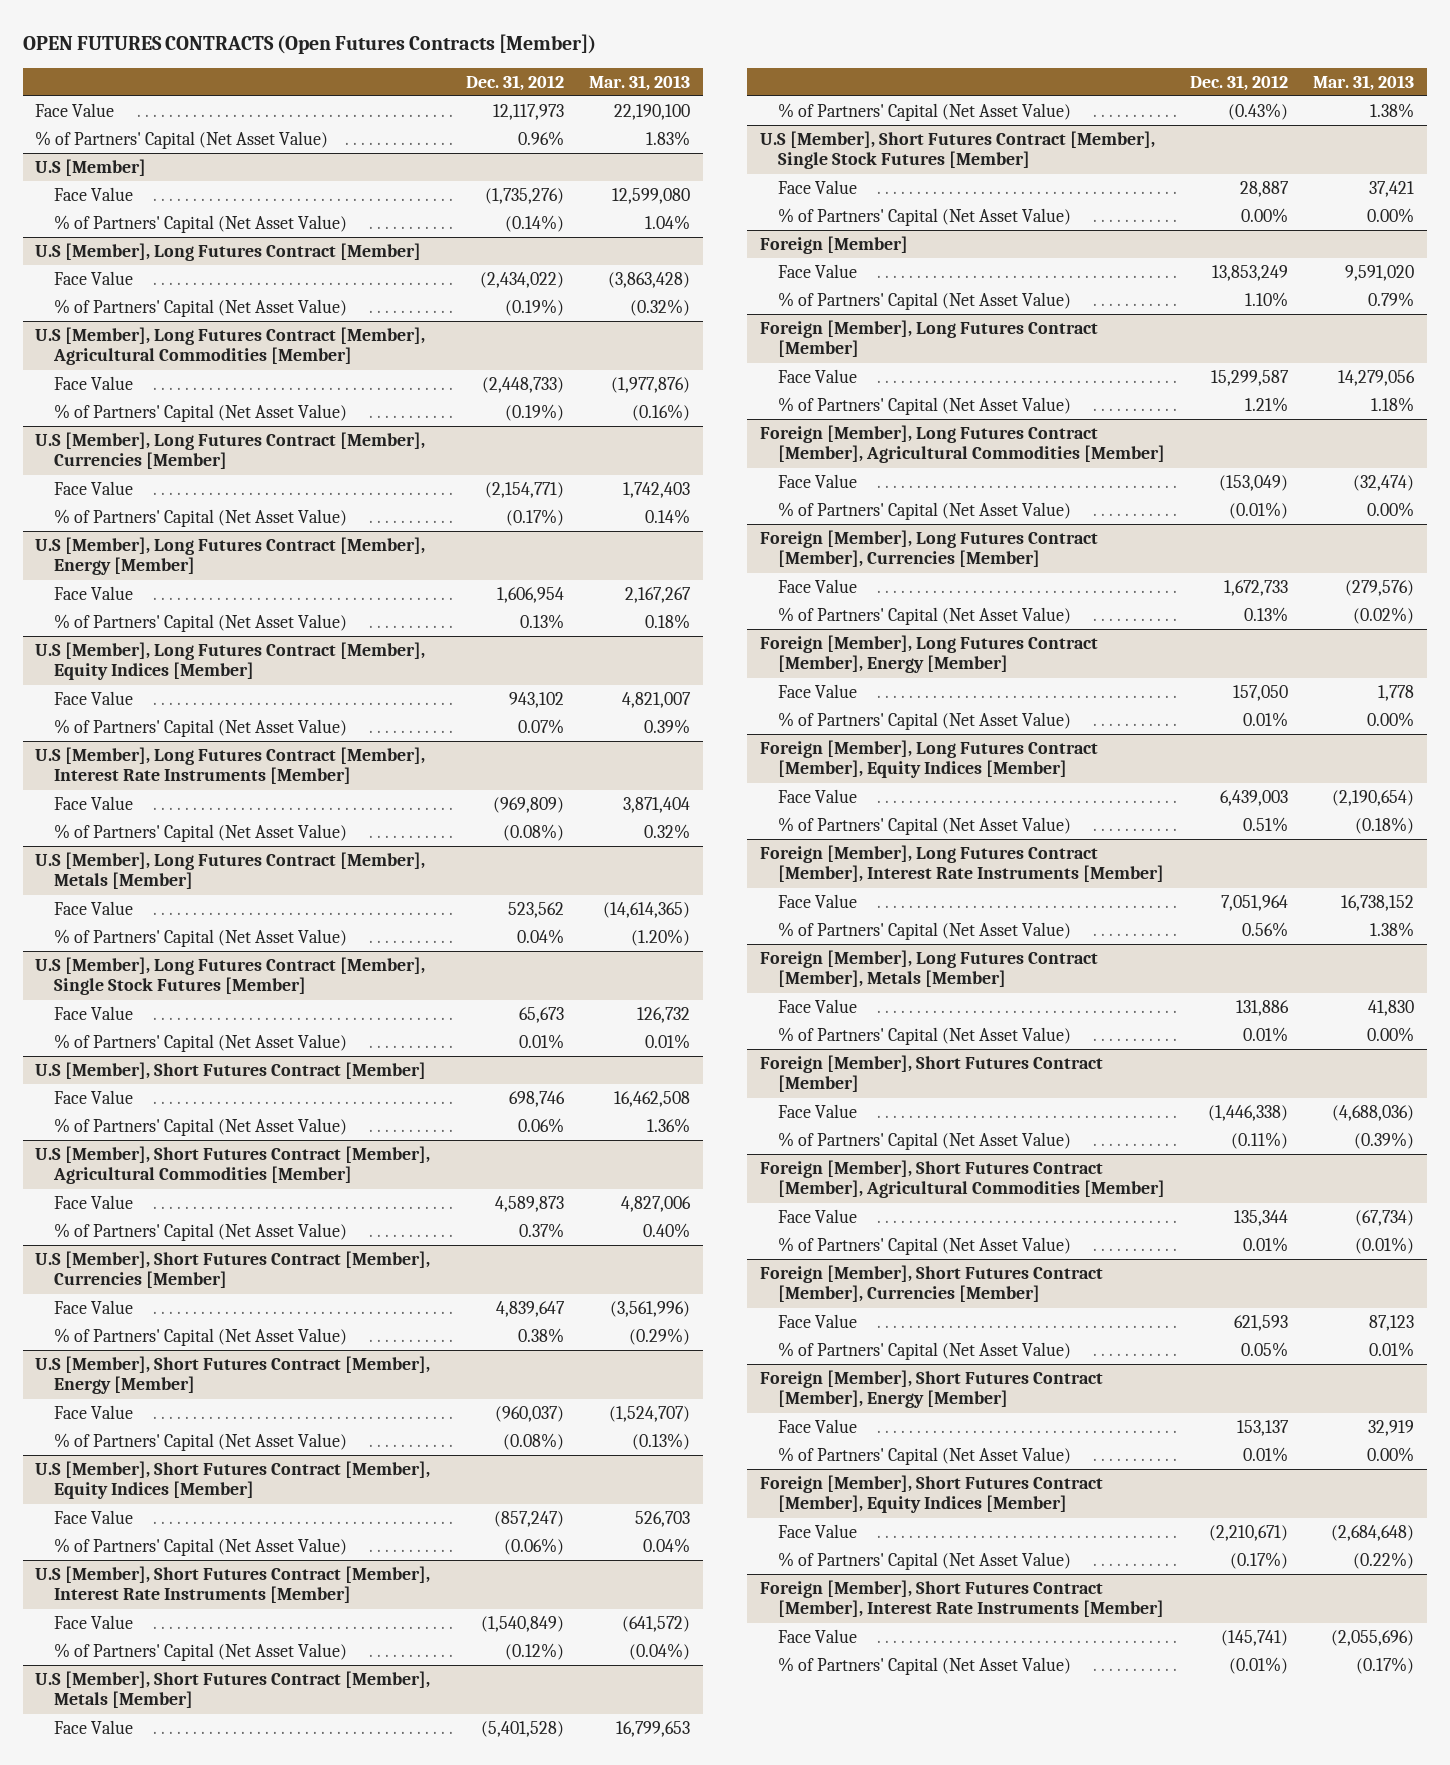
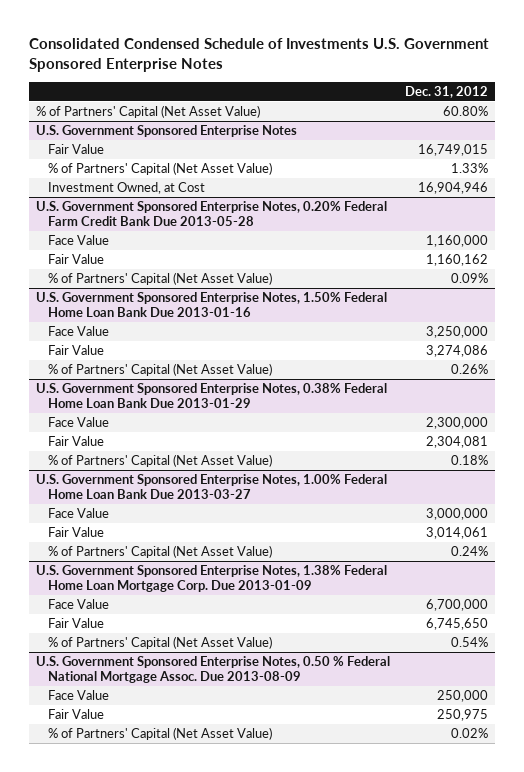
- OPEN FUTURES CONTRACTS (Open Futures Contracts [Member])
+ Consolidated Condensed Schedule of Investments U.S. Government Sponsored Enterprise Notes
- | Dec. 31, 2012 | Mar. 31, 2013
+ | Dec. 31, 2012
- Face Value | 12,117,973 | 22,190,100
- % of Partners' Capital (Net Asset Value) | 0.96% | 1.83%
- U.S [Member]
- Face Value | (1,735,276) | 12,599,080
- % of Partners' Capital (Net Asset Value) | (0.14%) | 1.04%
- U.S [Member], Long Futures Contract [Member]
- Face Value | (2,434,022) | (3,863,428)
- % of Partners' Capital (Net Asset Value) | (0.19%) | (0.32%)
- U.S [Member], Long Futures Contract [Member], Agricultural Commodities [Member]
- Face Value | (2,448,733) | (1,977,876)
- % of Partners' Capital (Net Asset Value) | (0.19%) | (0.16%)
- U.S [Member], Long Futures Contract [Member], Currencies [Member]
- Face Value | (2,154,771) | 1,742,403
- % of Partners' Capital (Net Asset Value) | (0.17%) | 0.14%
- U.S [Member], Long Futures Contract [Member], Energy [Member]
- Face Value | 1,606,954 | 2,167,267
- % of Partners' Capital (Net Asset Value) | 0.13% | 0.18%
- U.S [Member], Long Futures Contract [Member], Equity Indices [Member]
- Face Value | 943,102 | 4,821,007
- % of Partners' Capital (Net Asset Value) | 0.07% | 0.39%
- U.S [Member], Long Futures Contract [Member], Interest Rate Instruments [Member]
- Face Value | (969,809) | 3,871,404
- % of Partners' Capital (Net Asset Value) | (0.08%) | 0.32%
- U.S [Member], Long Futures Contract [Member], Metals [Member]
- Face Value | 523,562 | (14,614,365)
- % of Partners' Capital (Net Asset Value) | 0.04% | (1.20%)
- U.S [Member], Long Futures Contract [Member], Single Stock Futures [Member]
- Face Value | 65,673 | 126,732
- % of Partners' Capital (Net Asset Value) | 0.01% | 0.01%
- U.S [Member], Short Futures Contract [Member]
- Face Value | 698,746 | 16,462,508
- % of Partners' Capital (Net Asset Value) | 0.06% | 1.36%
- U.S [Member], Short Futures Contract [Member], Agricultural Commodities [Member]
- Face Value | 4,589,873 | 4,827,006
- % of Partners' Capital (Net Asset Value) | 0.37% | 0.40%
- U.S [Member], Short Futures Contract [Member], Currencies [Member]
- Face Value | 4,839,647 | (3,561,996)
- % of Partners' Capital (Net Asset Value) | 0.38% | (0.29%)
- U.S [Member], Short Futures Contract [Member], Energy [Member]
- Face Value | (960,037) | (1,524,707)
- % of Partners' Capital (Net Asset Value) | (0.08%) | (0.13%)
- U.S [Member], Short Futures Contract [Member], Equity Indices [Member]
- Face Value | (857,247) | 526,703
- % of Partners' Capital (Net Asset Value) | (0.06%) | 0.04%
- U.S [Member], Short Futures Contract [Member], Interest Rate Instruments [Member]
- Face Value | (1,540,849) | (641,572)
- % of Partners' Capital (Net Asset Value) | (0.12%) | (0.04%)
- U.S [Member], Short Futures Contract [Member], Metals [Member]
- Face Value | (5,401,528) | 16,799,653
- % of Partners' Capital (Net Asset Value) | (0.43%) | 1.38%
- U.S [Member], Short Futures Contract [Member], Single Stock Futures [Member]
- Face Value | 28,887 | 37,421
- % of Partners' Capital (Net Asset Value) | 0.00% | 0.00%
- Foreign [Member]
- Face Value | 13,853,249 | 9,591,020
- % of Partners' Capital (Net Asset Value) | 1.10% | 0.79%
- Foreign [Member], Long Futures Contract [Member]
- Face Value | 15,299,587 | 14,279,056
- % of Partners' Capital (Net Asset Value) | 1.21% | 1.18%
- Foreign [Member], Long Futures Contract [Member], Agricultural Commodities [Member]
- Face Value | (153,049) | (32,474)
- % of Partners' Capital (Net Asset Value) | (0.01%) | 0.00%
- Foreign [Member], Long Futures Contract [Member], Currencies [Member]
- Face Value | 1,672,733 | (279,576)
- % of Partners' Capital (Net Asset Value) | 0.13% | (0.02%)
- Foreign [Member], Long Futures Contract [Member], Energy [Member]
- Face Value | 157,050 | 1,778
- % of Partners' Capital (Net Asset Value) | 0.01% | 0.00%
- Foreign [Member], Long Futures Contract [Member], Equity Indices [Member]
- Face Value | 6,439,003 | (2,190,654)
- % of Partners' Capital (Net Asset Value) | 0.51% | (0.18%)
- Foreign [Member], Long Futures Contract [Member], Interest Rate Instruments [Member]
- Face Value | 7,051,964 | 16,738,152
- % of Partners' Capital (Net Asset Value) | 0.56% | 1.38%
- Foreign [Member], Long Futures Contract [Member], Metals [Member]
- Face Value | 131,886 | 41,830
- % of Partners' Capital (Net Asset Value) | 0.01% | 0.00%
- Foreign [Member], Short Futures Contract [Member]
- Face Value | (1,446,338) | (4,688,036)
- % of Partners' Capital (Net Asset Value) | (0.11%) | (0.39%)
- Foreign [Member], Short Futures Contract [Member], Agricultural Commodities [Member]
- Face Value | 135,344 | (67,734)
- % of Partners' Capital (Net Asset Value) | 0.01% | (0.01%)
- Foreign [Member], Short Futures Contract [Member], Currencies [Member]
- Face Value | 621,593 | 87,123
- % of Partners' Capital (Net Asset Value) | 0.05% | 0.01%
- Foreign [Member], Short Futures Contract [Member], Energy [Member]
- Face Value | 153,137 | 32,919
- % of Partners' Capital (Net Asset Value) | 0.01% | 0.00%
- Foreign [Member], Short Futures Contract [Member], Equity Indices [Member]
- Face Value | (2,210,671) | (2,684,648)
- % of Partners' Capital (Net Asset Value) | (0.17%) | (0.22%)
- Foreign [Member], Short Futures Contract [Member], Interest Rate Instruments [Member]
- Face Value | (145,741) | (2,055,696)
- % of Partners' Capital (Net Asset Value) | (0.01%) | (0.17%)
+ % of Partners' Capital (Net Asset Value) | 60.80%
+ U.S. Government Sponsored Enterprise Notes
+ Fair Value | 16,749,015
+ % of Partners' Capital (Net Asset Value) | 1.33%
+ Investment Owned, at Cost | 16,904,946
+ U.S. Government Sponsored Enterprise Notes, 0.20% Federal Farm Credit Bank Due 2013-05-28
+ Face Value | 1,160,000
+ Fair Value | 1,160,162
+ % of Partners' Capital (Net Asset Value) | 0.09%
+ U.S. Government Sponsored Enterprise Notes, 1.50% Federal Home Loan Bank Due 2013-01-16
+ Face Value | 3,250,000
+ Fair Value | 3,274,086
+ % of Partners' Capital (Net Asset Value) | 0.26%
+ U.S. Government Sponsored Enterprise Notes, 0.38% Federal Home Loan Bank Due 2013-01-29
+ Face Value | 2,300,000
+ Fair Value | 2,304,081
+ % of Partners' Capital (Net Asset Value) | 0.18%
+ U.S. Government Sponsored Enterprise Notes, 1.00% Federal Home Loan Bank Due 2013-03-27
+ Face Value | 3,000,000
+ Fair Value | 3,014,061
+ % of Partners' Capital (Net Asset Value) | 0.24%
+ U.S. Government Sponsored Enterprise Notes, 1.38% Federal Home Loan Mortgage Corp. Due 2013-01-09
+ Face Value | 6,700,000
+ Fair Value | 6,745,650
+ % of Partners' Capital (Net Asset Value) | 0.54%
+ U.S. Government Sponsored Enterprise Notes, 0.50 % Federal National Mortgage Assoc. Due 2013-08-09
+ Face Value | 250,000
+ Fair Value | 250,975
+ % of Partners' Capital (Net Asset Value) | 0.02%

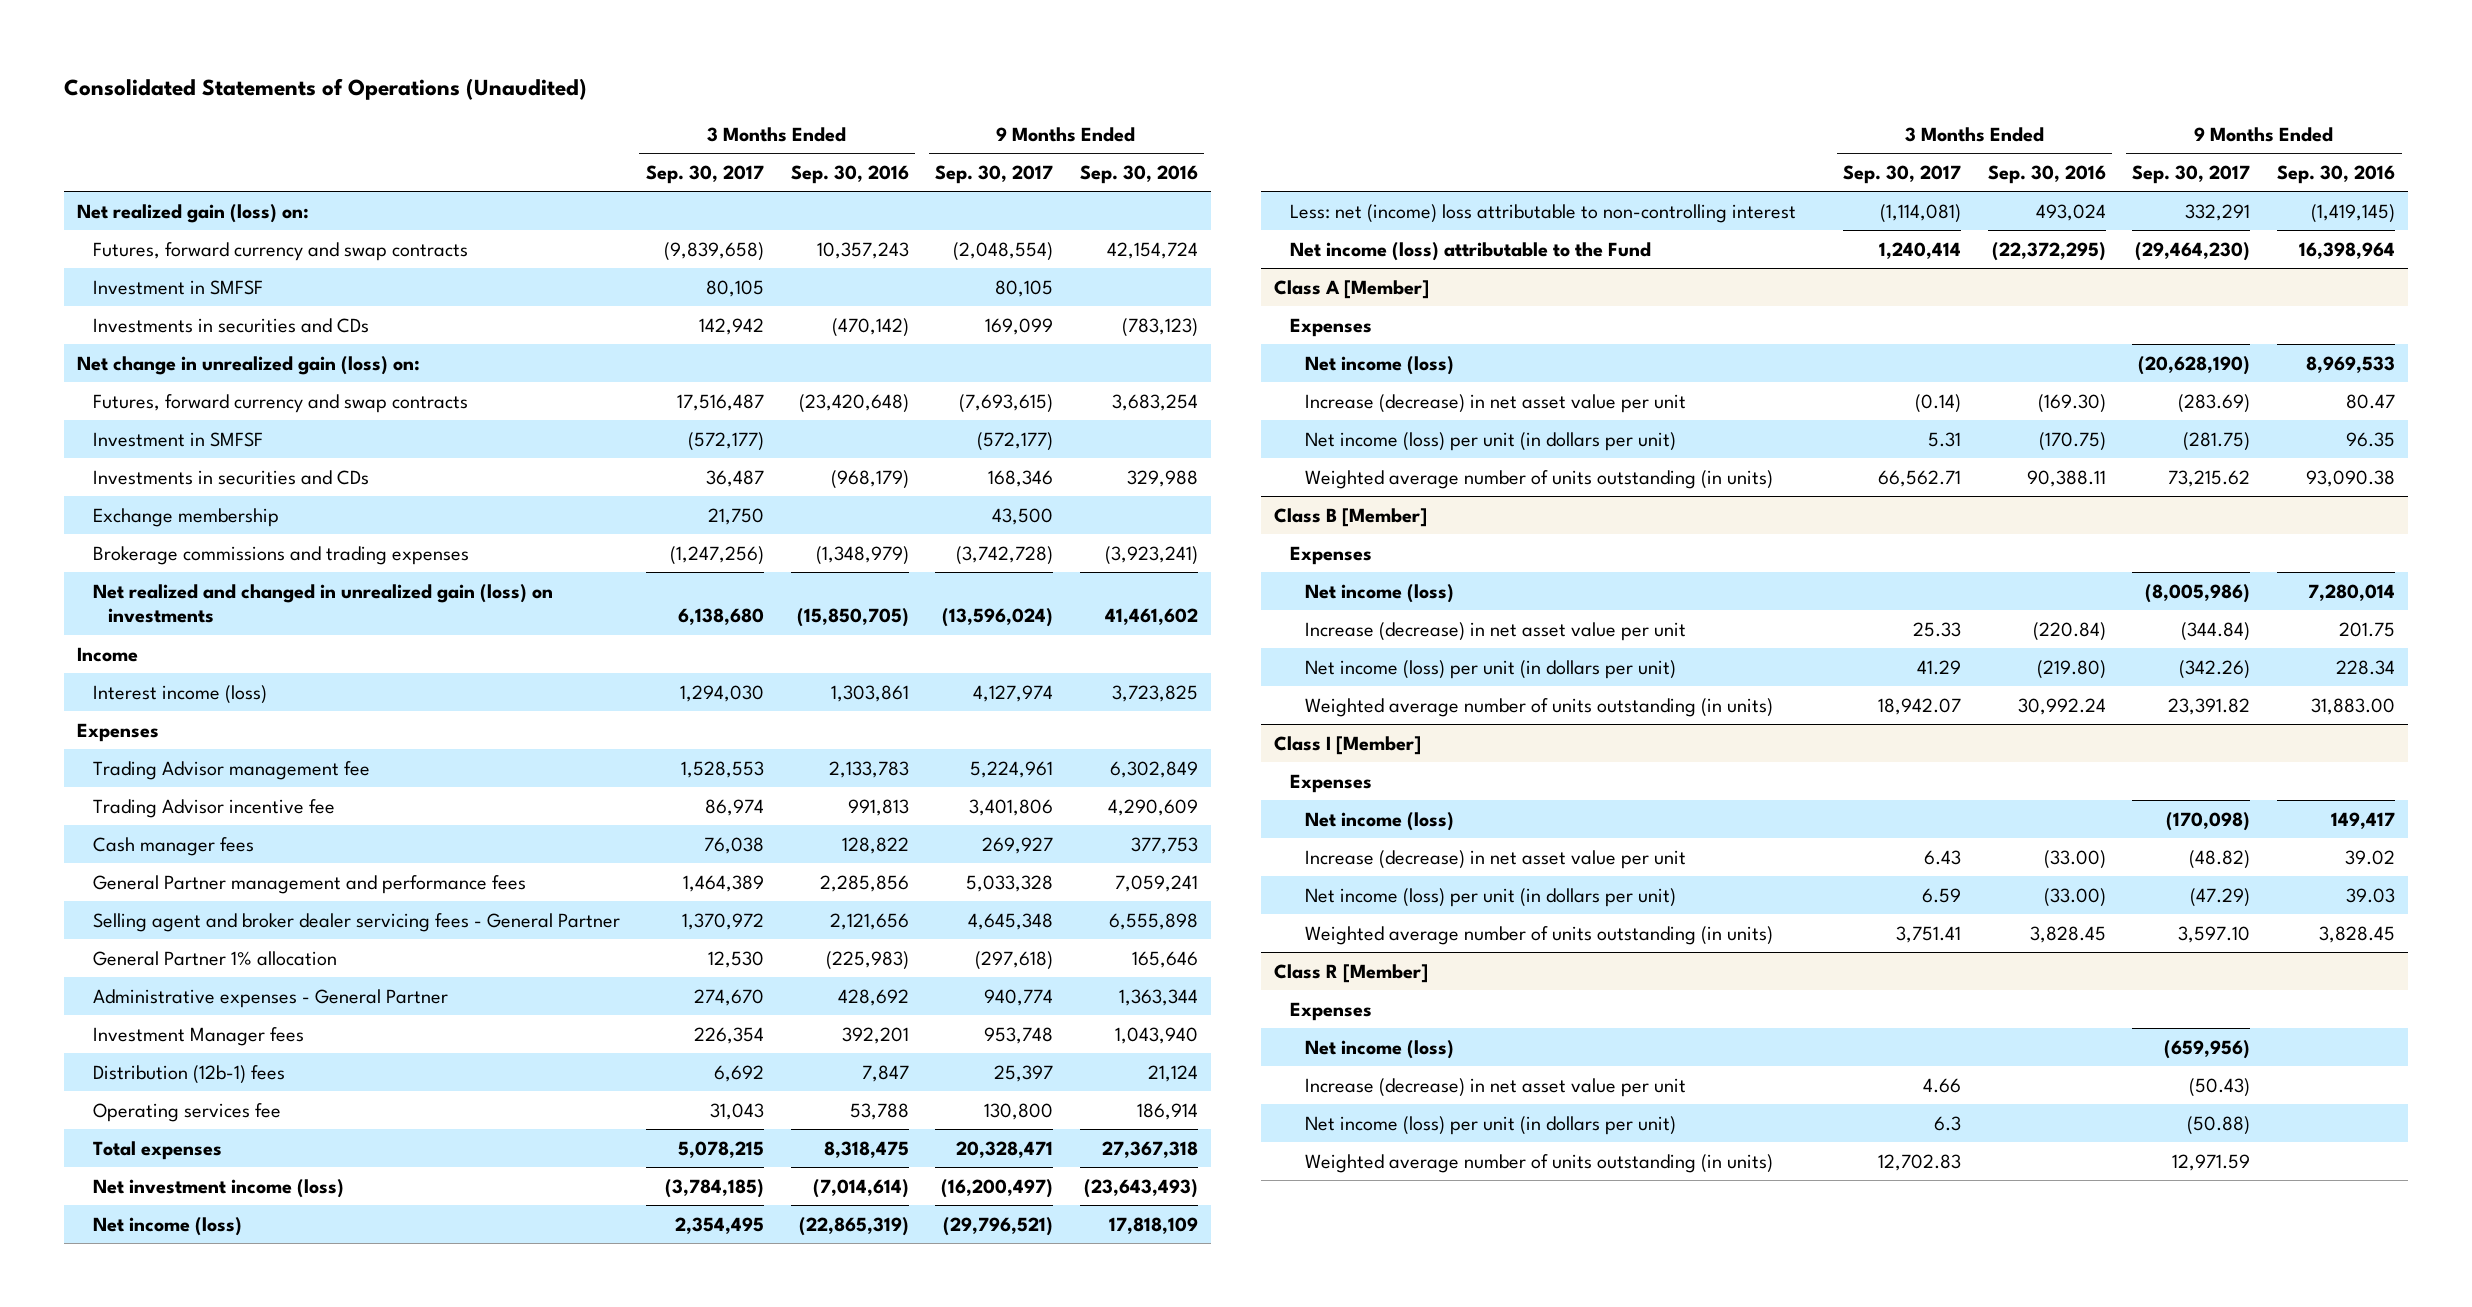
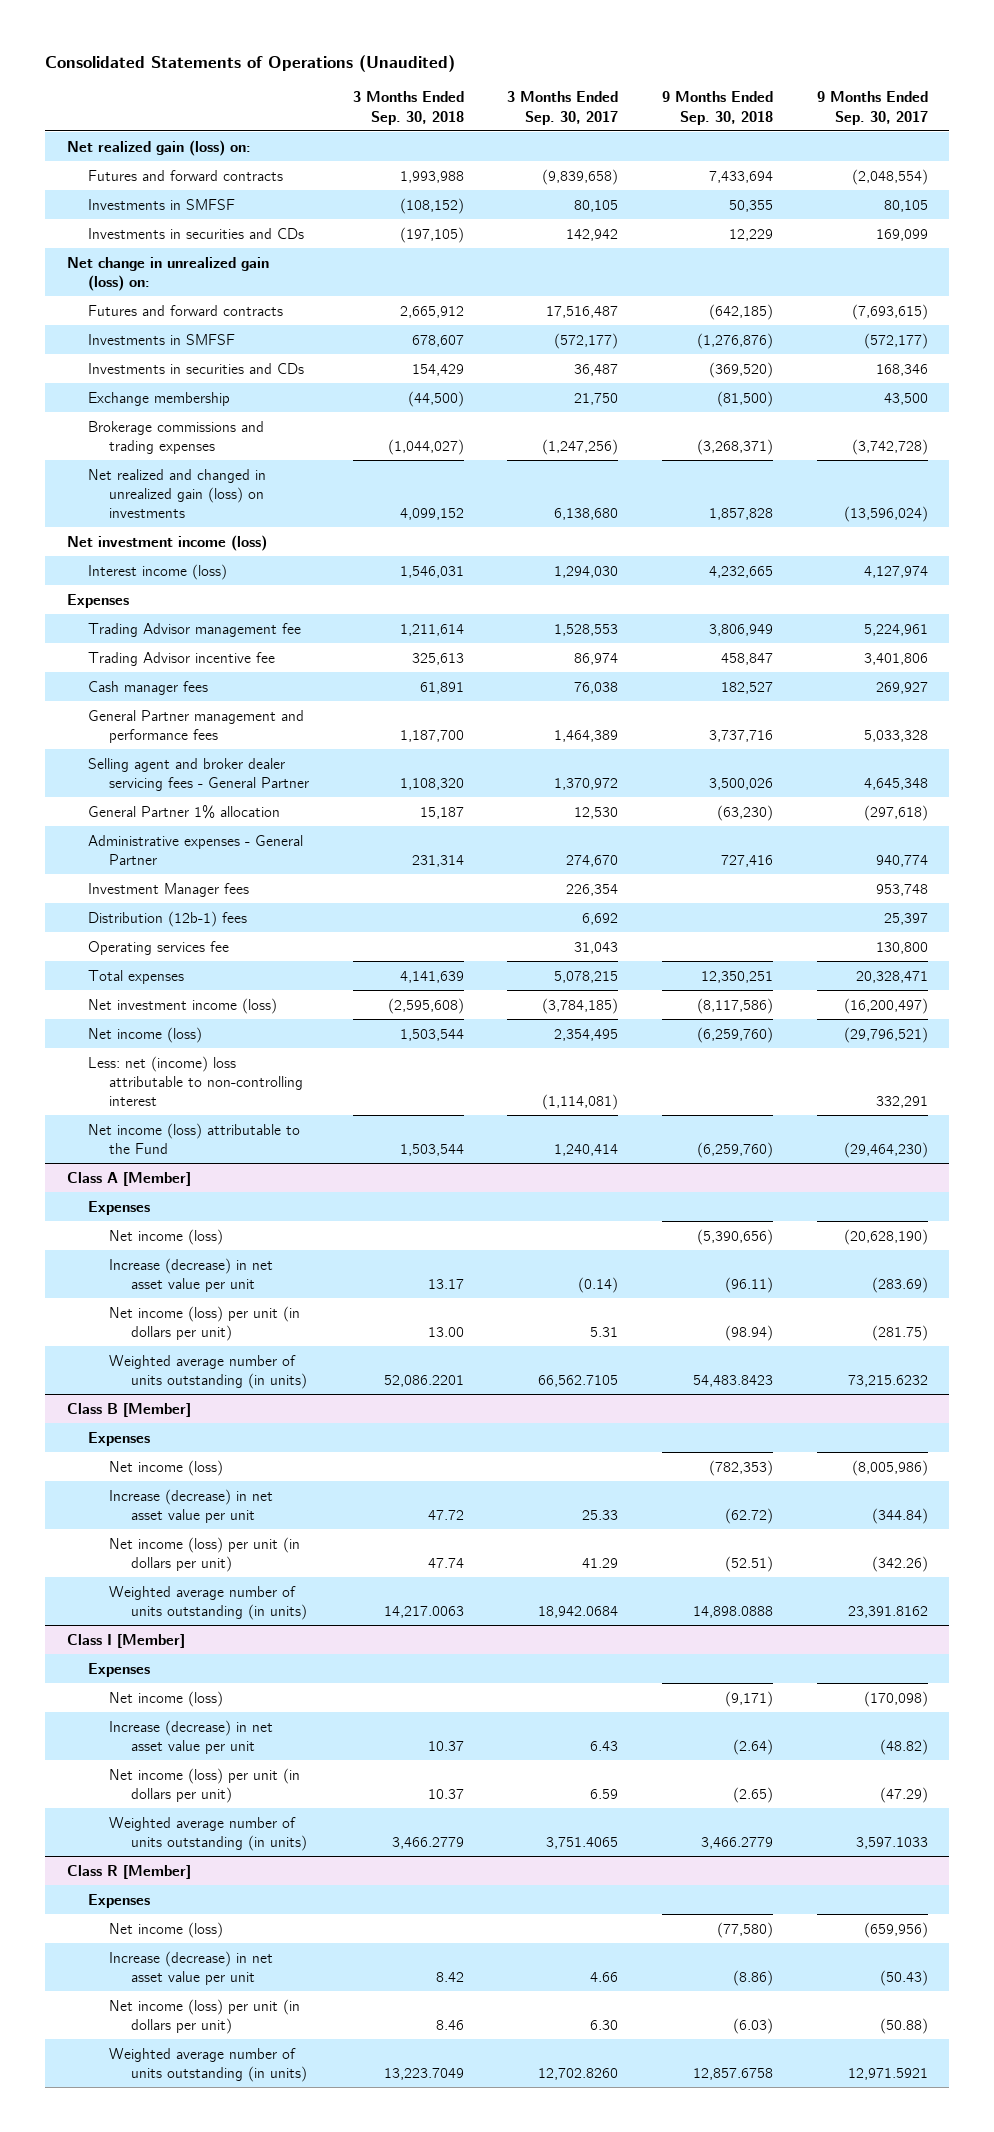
- | 3 Months Ended Sep. 30, 2017 | 3 Months Ended Sep. 30, 2016 | 9 Months Ended Sep. 30, 2017 | 9 Months Ended Sep. 30, 2016
+ | 3 Months Ended Sep. 30, 2018 | 3 Months Ended Sep. 30, 2017 | 9 Months Ended Sep. 30, 2018 | 9 Months Ended Sep. 30, 2017
- Futures, forward currency and swap contracts | (9,839,658) | 10,357,243 | (2,048,554) | 42,154,724
- Investment in SMFSF | 80,105 | | 80,105 |
+ Futures and forward contracts | 1,993,988 | (9,839,658) | 7,433,694 | (2,048,554)
+ Investments in SMFSF | (108,152) | 80,105 | 50,355 | 80,105
- Futures, forward currency and swap contracts | 17,516,487 | (23,420,648) | (7,693,615) | 3,683,254
- Investment in SMFSF | (572,177) | | (572,177) |
+ Futures and forward contracts | 2,665,912 | 17,516,487 | (642,185) | (7,693,615)
+ Investments in SMFSF | 678,607 | (572,177) | (1,276,876) | (572,177)
- Income
+ Net investment income (loss)
@ Class A [Member]
- Weighted average number of units outstanding (in units) | 66,562.71 | 90,388.11 | 73,215.62 | 93,090.38
+ Weighted average number of units outstanding (in units) | 52,086.2201 | 66,562.7105 | 54,483.8423 | 73,215.6232
@ Class B [Member]
- Weighted average number of units outstanding (in units) | 18,942.07 | 30,992.24 | 23,391.82 | 31,883.00
+ Weighted average number of units outstanding (in units) | 14,217.0063 | 18,942.0684 | 14,898.0888 | 23,391.8162
@ Class I [Member]
- Weighted average number of units outstanding (in units) | 3,751.41 | 3,828.45 | 3,597.10 | 3,828.45
+ Weighted average number of units outstanding (in units) | 3,466.2779 | 3,751.4065 | 3,466.2779 | 3,597.1033
@ Class R [Member]
- Net income (loss) per unit (in dollars per unit) | 6.3 | | (50.88) |
- Weighted average number of units outstanding (in units) | 12,702.83 | | 12,971.59 |
+ Net income (loss) per unit (in dollars per unit) | 8.46 | 6.30 | (6.03) | (50.88)
+ Weighted average number of units outstanding (in units) | 13,223.7049 | 12,702.8260 | 12,857.6758 | 12,971.5921

